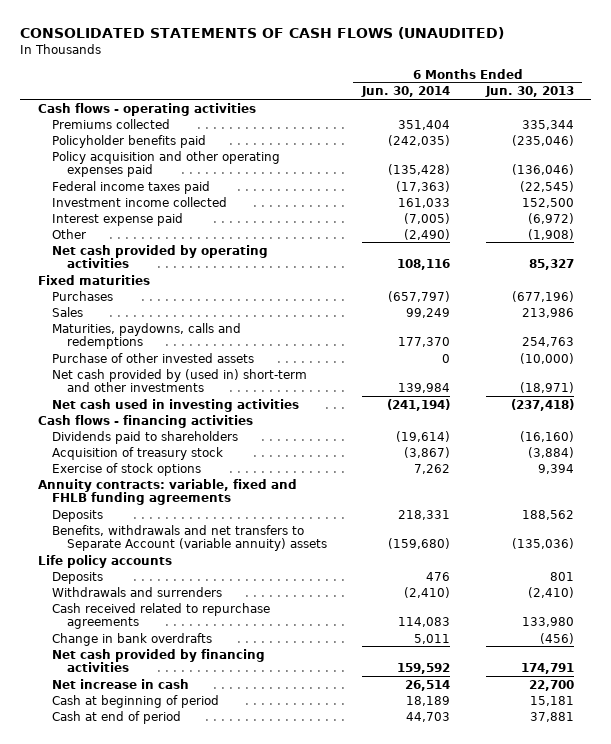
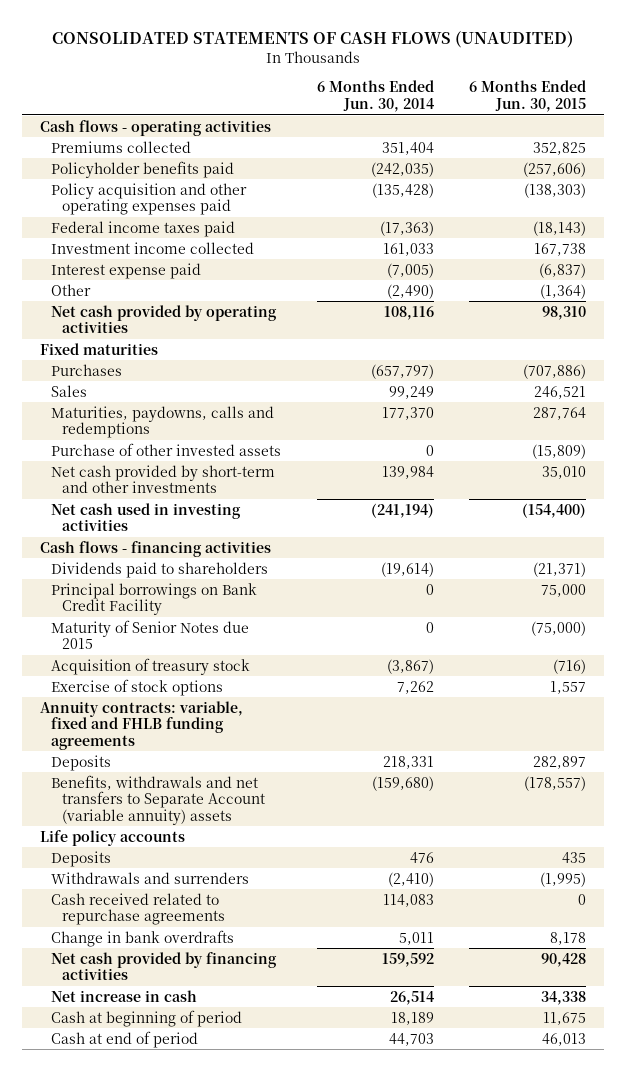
- | 6 Months Ended Jun. 30, 2014 | 6 Months Ended Jun. 30, 2013
+ | 6 Months Ended Jun. 30, 2014 | 6 Months Ended Jun. 30, 2015
- Net cash provided by (used in) short-term and other investments | 139,984 | (18,971)
+ Net cash provided by short-term and other investments | 139,984 | 35,010
+ Principal borrowings on Bank Credit Facility | 0 | 75,000
+ Maturity of Senior Notes due 2015 | 0 | (75,000)

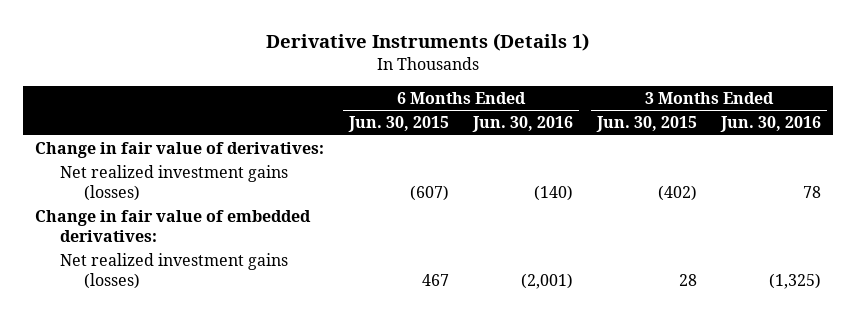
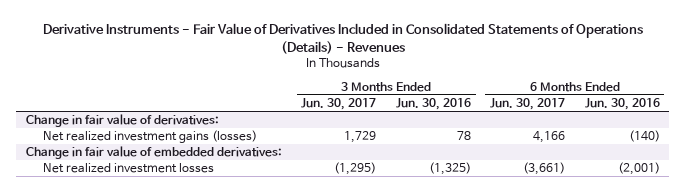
- Derivative Instruments (Details 1)
+ Derivative Instruments - Fair Value of Derivatives Included in Consolidated Statements of Operations (Details) - Revenues
- | 6 Months Ended Jun. 30, 2015 | 6 Months Ended Jun. 30, 2016 | 3 Months Ended Jun. 30, 2015 | 3 Months Ended Jun. 30, 2016
+ | 3 Months Ended Jun. 30, 2017 | 3 Months Ended Jun. 30, 2016 | 6 Months Ended Jun. 30, 2017 | 6 Months Ended Jun. 30, 2016
- Net realized investment gains (losses) | 467 | (2,001) | 28 | (1,325)
+ Net realized investment losses | (1,295) | (1,325) | (3,661) | (2,001)

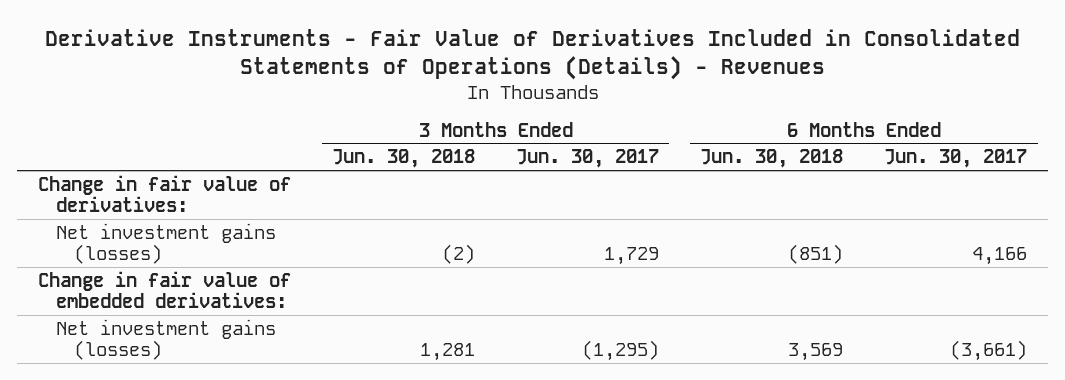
- | 3 Months Ended Jun. 30, 2017 | 3 Months Ended Jun. 30, 2016 | 6 Months Ended Jun. 30, 2017 | 6 Months Ended Jun. 30, 2016
+ | 3 Months Ended Jun. 30, 2018 | 3 Months Ended Jun. 30, 2017 | 6 Months Ended Jun. 30, 2018 | 6 Months Ended Jun. 30, 2017
- Net realized investment gains (losses) | 1,729 | 78 | 4,166 | (140)
+ Net investment gains (losses) | (2) | 1,729 | (851) | 4,166
- Net realized investment losses | (1,295) | (1,325) | (3,661) | (2,001)
+ Net investment gains (losses) | 1,281 | (1,295) | 3,569 | (3,661)

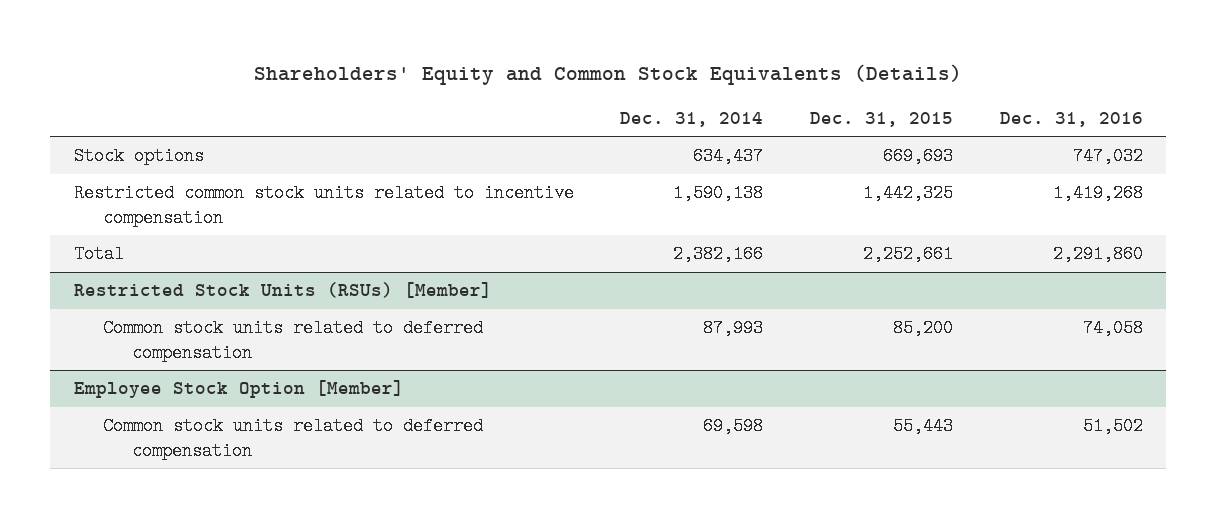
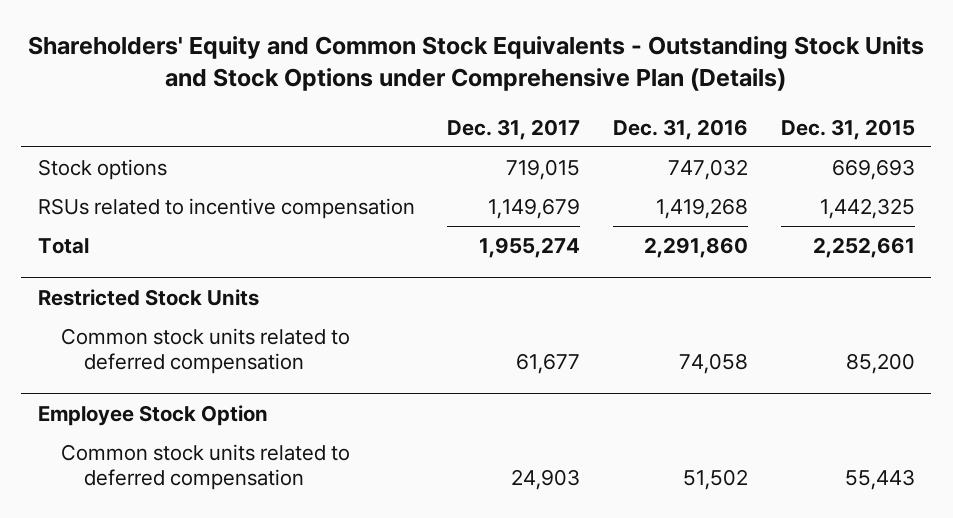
- Shareholders' Equity and Common Stock Equivalents (Details)
+ Shareholders' Equity and Common Stock Equivalents - Outstanding Stock Units and Stock Options under Comprehensive Plan (Details)
- | Dec. 31, 2014 | Dec. 31, 2015 | Dec. 31, 2016
+ | Dec. 31, 2017 | Dec. 31, 2016 | Dec. 31, 2015
- Restricted common stock units related to incentive compensation | 1,590,138 | 1,442,325 | 1,419,268
+ RSUs related to incentive compensation | 1,149,679 | 1,419,268 | 1,442,325
- Restricted Stock Units (RSUs) [Member]
+ Restricted Stock Units
- Employee Stock Option [Member]
+ Employee Stock Option

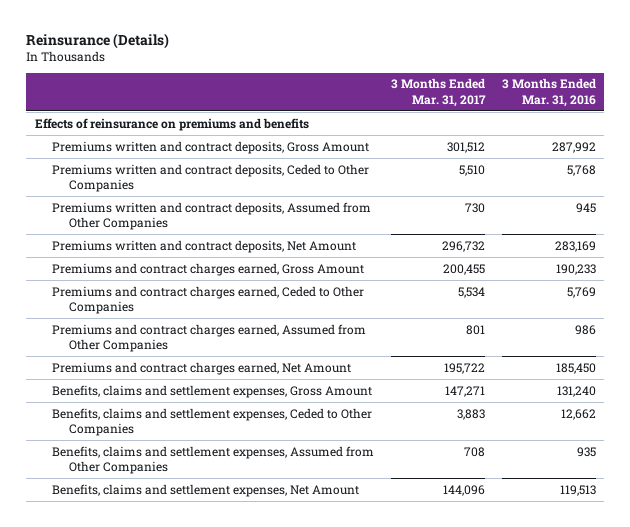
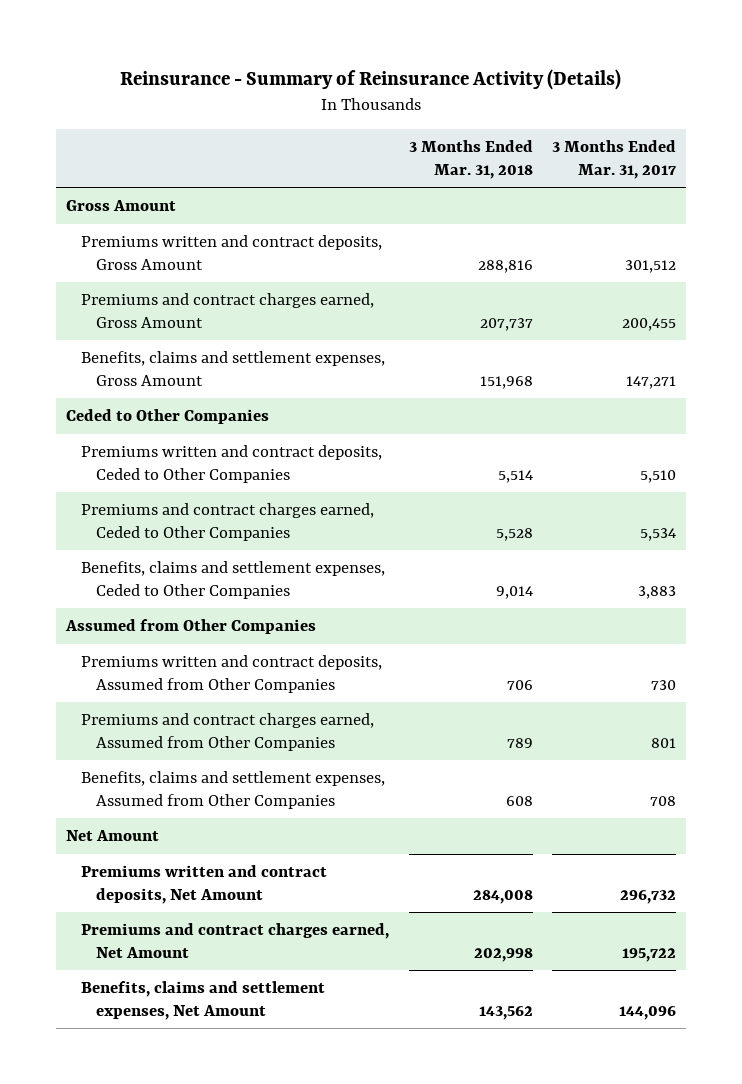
- Reinsurance (Details)
+ Reinsurance - Summary of Reinsurance Activity (Details)
- | 3 Months Ended Mar. 31, 2017 | 3 Months Ended Mar. 31, 2016
+ | 3 Months Ended Mar. 31, 2018 | 3 Months Ended Mar. 31, 2017
- Effects of reinsurance on premiums and benefits
+ Gross Amount
+ Ceded to Other Companies
moved down: Premiums written and contract deposits, Ceded to Other Companies | 5,514 | 5,510
moved down: Premiums and contract charges earned, Ceded to Other Companies | 5,528 | 5,534
+ Assumed from Other Companies
moved down: Premiums written and contract deposits, Assumed from Other Companies | 706 | 730
moved down: Premiums and contract charges earned, Assumed from Other Companies | 789 | 801
+ Net Amount
moved down: Premiums written and contract deposits, Net Amount | 284,008 | 296,732
moved down: Premiums and contract charges earned, Net Amount | 202,998 | 195,722

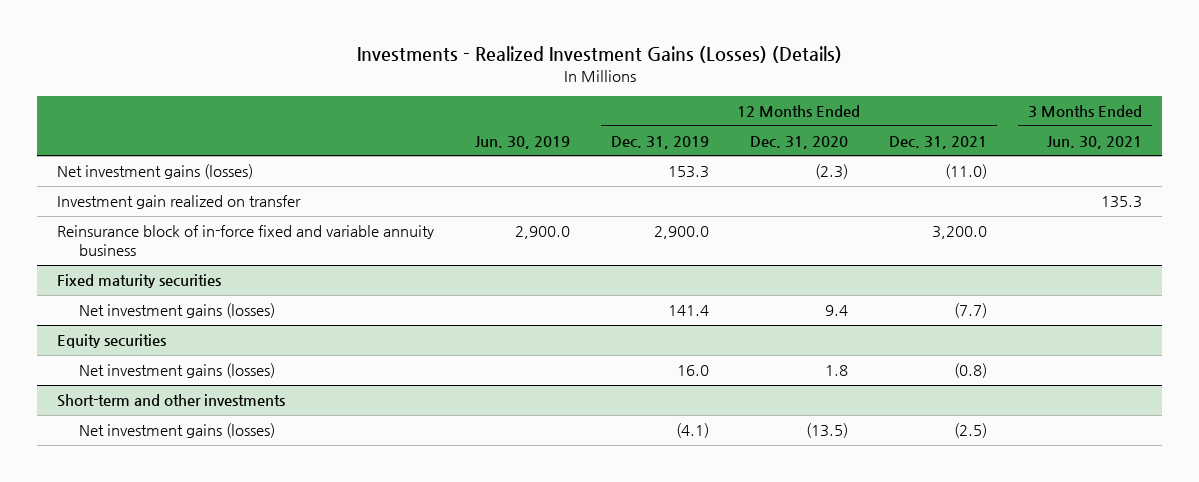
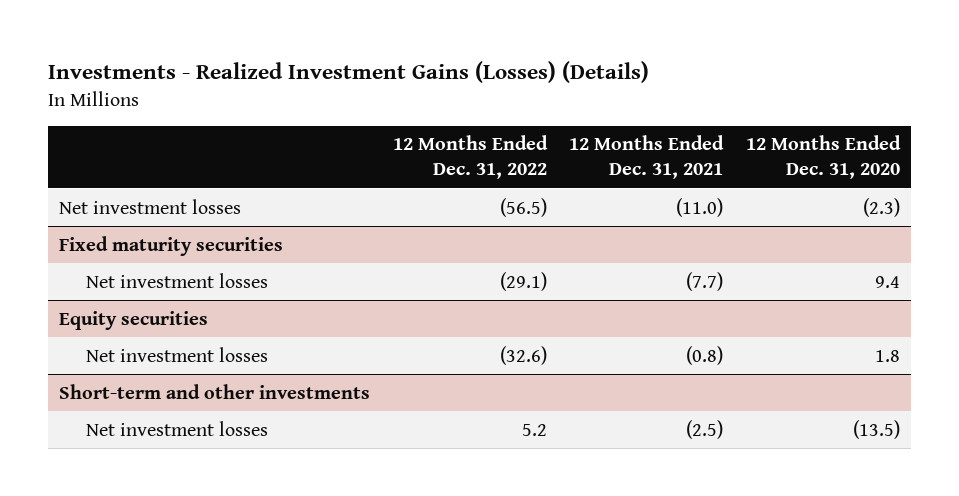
- | Jun. 30, 2019 | 12 Months Ended Dec. 31, 2019 | 12 Months Ended Dec. 31, 2020 | 12 Months Ended Dec. 31, 2021 | 3 Months Ended Jun. 30, 2021
+ | 12 Months Ended Dec. 31, 2022 | 12 Months Ended Dec. 31, 2021 | 12 Months Ended Dec. 31, 2020
- Net investment gains (losses) | | 153.3 | (2.3) | (11.0) |
- Investment gain realized on transfer | | | | | 135.3
- Reinsurance block of in-force fixed and variable annuity business | 2,900.0 | 2,900.0 | | 3,200.0 |
+ Net investment losses | (56.5) | (11.0) | (2.3)
@ Fixed maturity securities
- Net investment gains (losses) | | 141.4 | 9.4 | (7.7) |
+ Net investment losses | (29.1) | (7.7) | 9.4
@ Equity securities
- Net investment gains (losses) | | 16.0 | 1.8 | (0.8) |
+ Net investment losses | (32.6) | (0.8) | 1.8
@ Short-term and other investments
- Net investment gains (losses) | | (4.1) | (13.5) | (2.5) |
+ Net investment losses | 5.2 | (2.5) | (13.5)

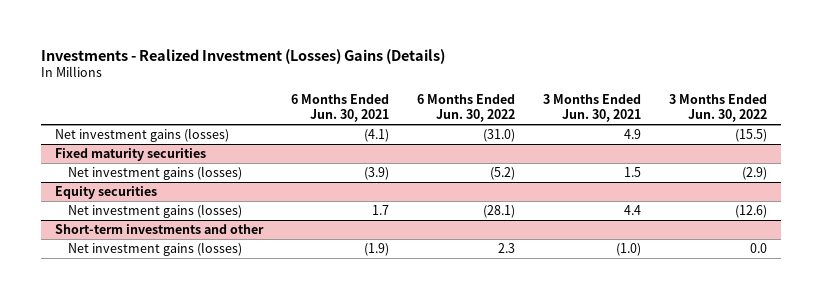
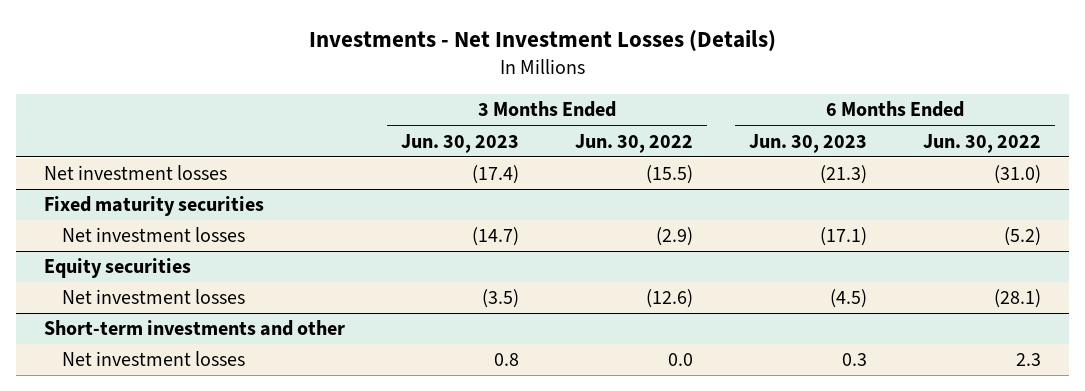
- Investments - Realized Investment (Losses) Gains (Details)
+ Investments - Net Investment Losses (Details)
- | 6 Months Ended Jun. 30, 2021 | 6 Months Ended Jun. 30, 2022 | 3 Months Ended Jun. 30, 2021 | 3 Months Ended Jun. 30, 2022
+ | 3 Months Ended Jun. 30, 2023 | 3 Months Ended Jun. 30, 2022 | 6 Months Ended Jun. 30, 2023 | 6 Months Ended Jun. 30, 2022
- Net investment gains (losses) | (4.1) | (31.0) | 4.9 | (15.5)
+ Net investment losses | (17.4) | (15.5) | (21.3) | (31.0)
@ Fixed maturity securities
- Net investment gains (losses) | (3.9) | (5.2) | 1.5 | (2.9)
+ Net investment losses | (14.7) | (2.9) | (17.1) | (5.2)
@ Equity securities
- Net investment gains (losses) | 1.7 | (28.1) | 4.4 | (12.6)
+ Net investment losses | (3.5) | (12.6) | (4.5) | (28.1)
@ Short-term investments and other
- Net investment gains (losses) | (1.9) | 2.3 | (1.0) | 0.0
+ Net investment losses | 0.8 | 0.0 | 0.3 | 2.3

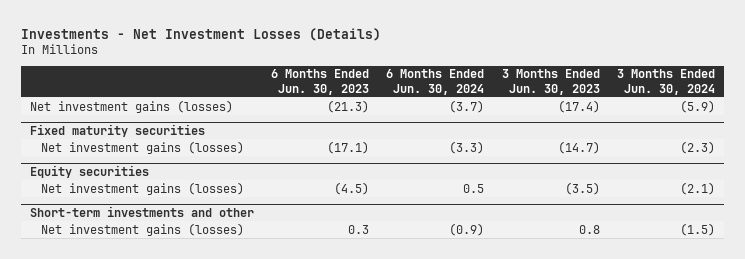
- | 3 Months Ended Jun. 30, 2023 | 3 Months Ended Jun. 30, 2022 | 6 Months Ended Jun. 30, 2023 | 6 Months Ended Jun. 30, 2022
+ | 6 Months Ended Jun. 30, 2023 | 6 Months Ended Jun. 30, 2024 | 3 Months Ended Jun. 30, 2023 | 3 Months Ended Jun. 30, 2024
- Net investment losses | (17.4) | (15.5) | (21.3) | (31.0)
+ Net investment gains (losses) | (21.3) | (3.7) | (17.4) | (5.9)
@ Fixed maturity securities
- Net investment losses | (14.7) | (2.9) | (17.1) | (5.2)
+ Net investment gains (losses) | (17.1) | (3.3) | (14.7) | (2.3)
@ Equity securities
- Net investment losses | (3.5) | (12.6) | (4.5) | (28.1)
+ Net investment gains (losses) | (4.5) | 0.5 | (3.5) | (2.1)
@ Short-term investments and other
- Net investment losses | 0.8 | 0.0 | 0.3 | 2.3
+ Net investment gains (losses) | 0.3 | (0.9) | 0.8 | (1.5)

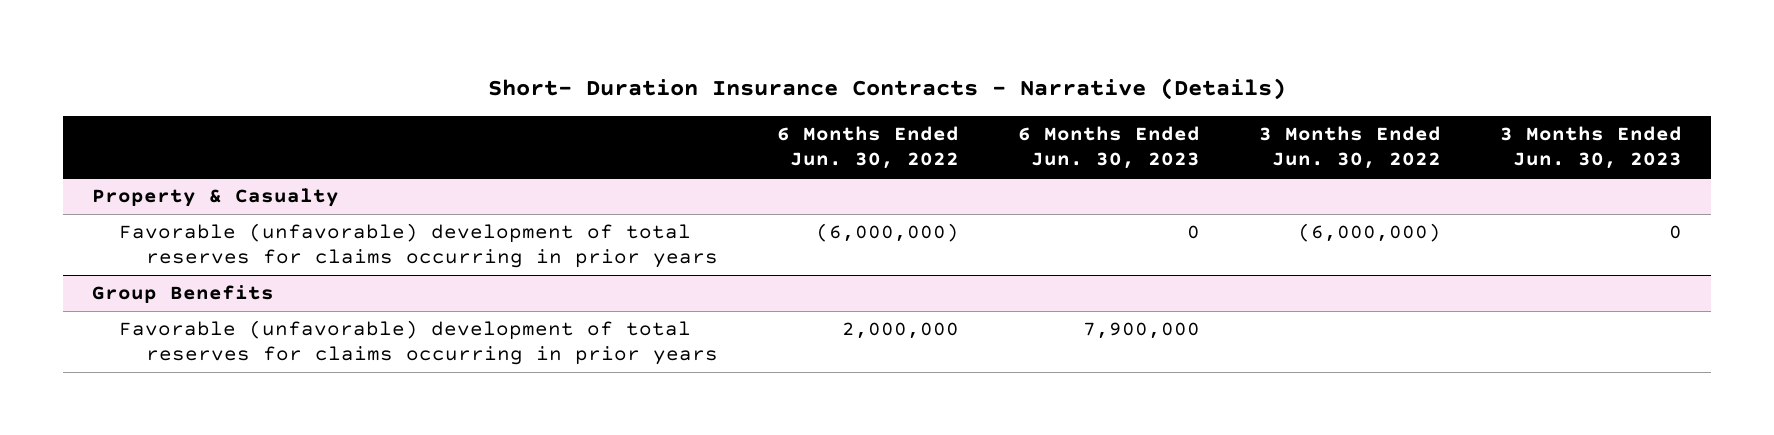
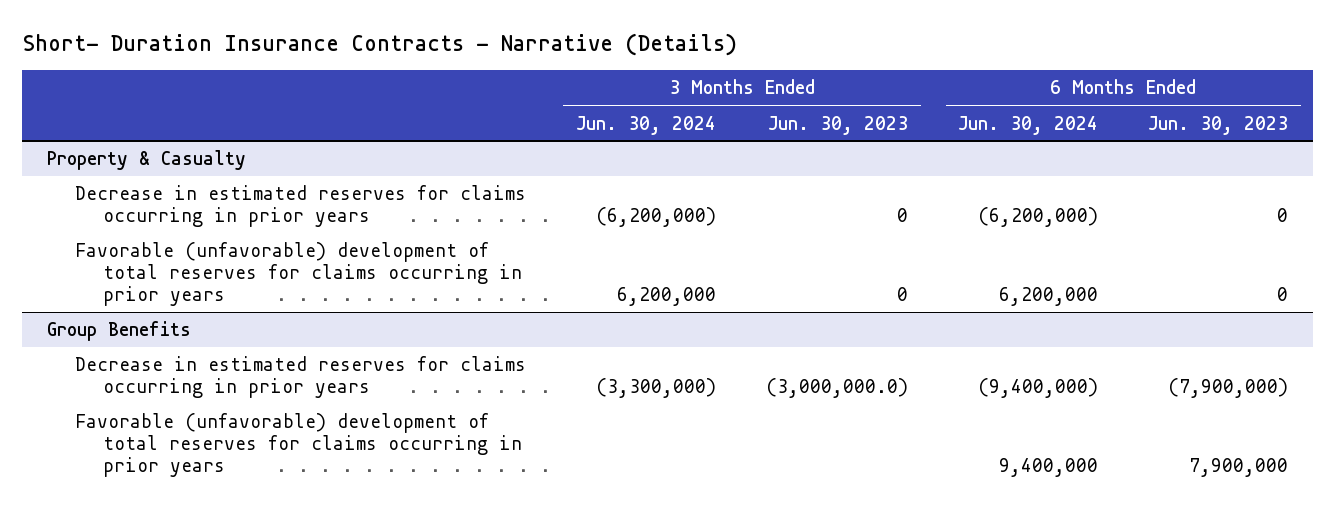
- | 6 Months Ended Jun. 30, 2022 | 6 Months Ended Jun. 30, 2023 | 3 Months Ended Jun. 30, 2022 | 3 Months Ended Jun. 30, 2023
+ | 3 Months Ended Jun. 30, 2024 | 3 Months Ended Jun. 30, 2023 | 6 Months Ended Jun. 30, 2024 | 6 Months Ended Jun. 30, 2023
@ Property & Casualty
+ Decrease in estimated reserves for claims occurring in prior years | (6,200,000) | 0 | (6,200,000) | 0
@ Group Benefits
+ Decrease in estimated reserves for claims occurring in prior years | (3,300,000) | (3,000,000.0) | (9,400,000) | (7,900,000)

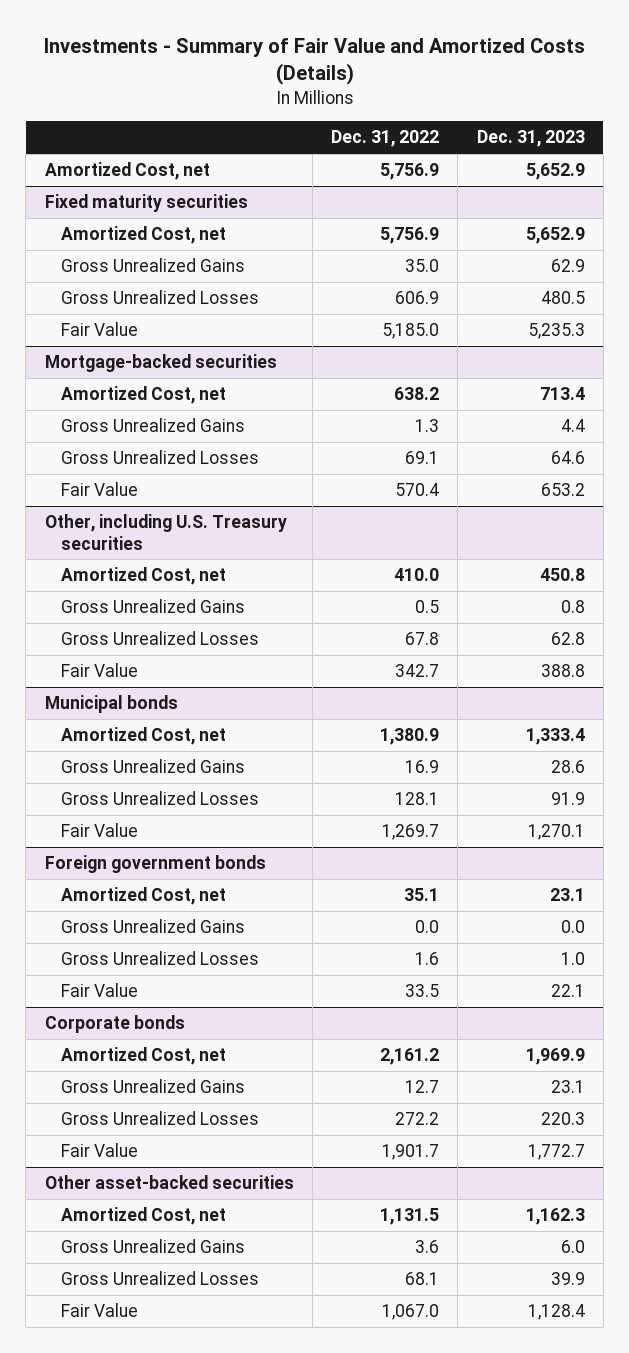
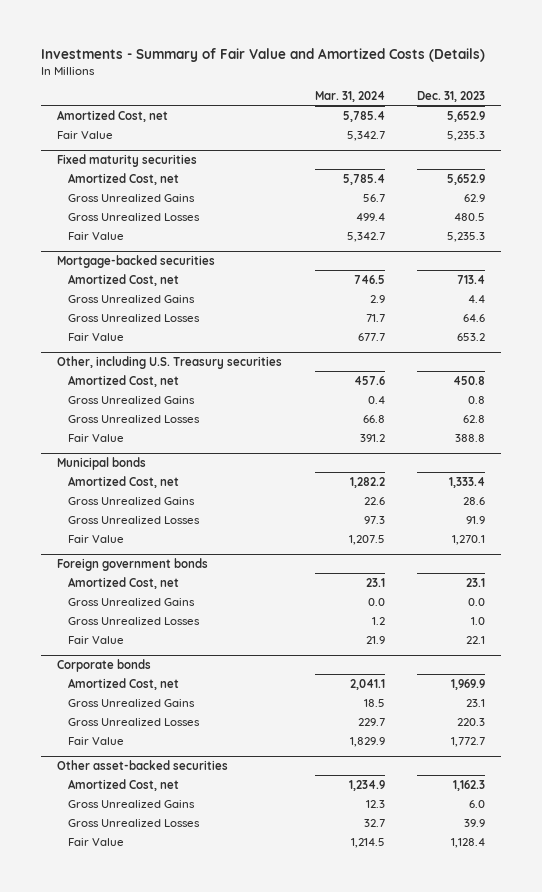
- | Dec. 31, 2022 | Dec. 31, 2023
+ | Mar. 31, 2024 | Dec. 31, 2023
+ Fair Value | 5,342.7 | 5,235.3

